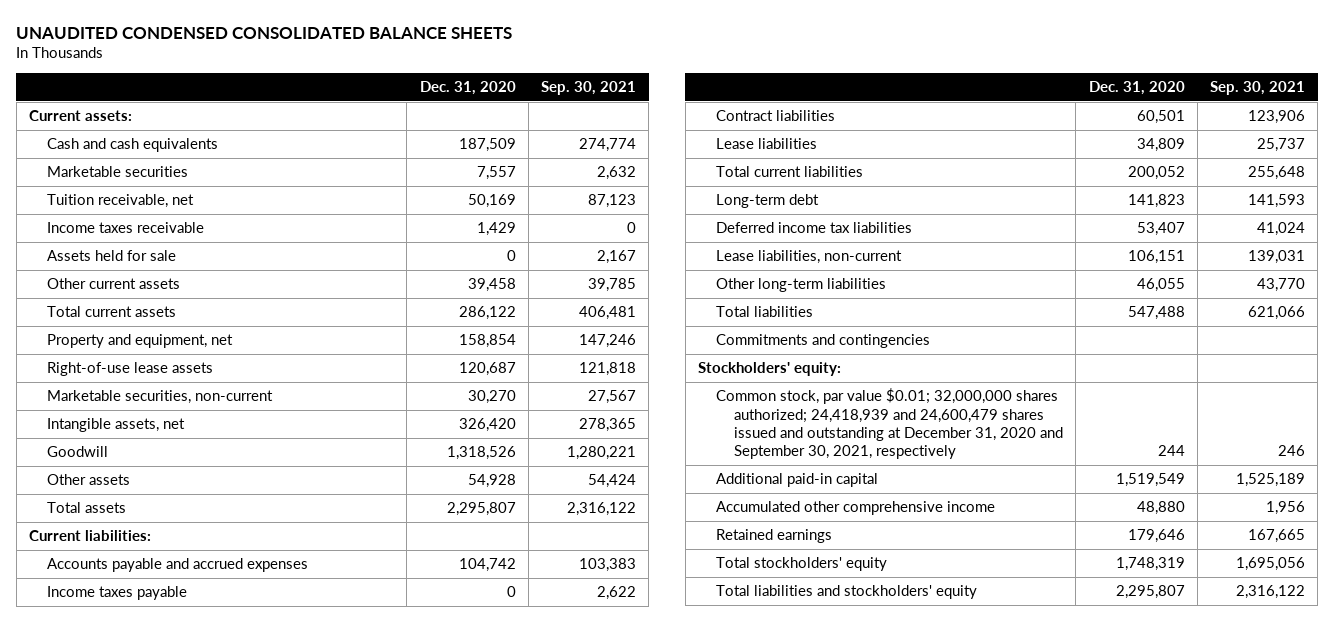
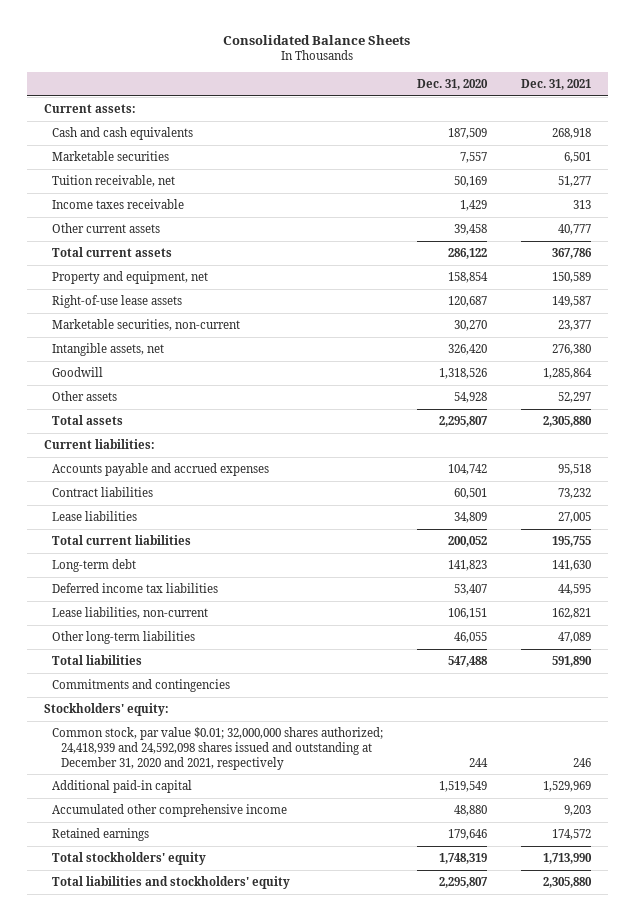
- UNAUDITED CONDENSED CONSOLIDATED BALANCE SHEETS
+ Consolidated Balance Sheets
- | Dec. 31, 2020 | Sep. 30, 2021
+ | Dec. 31, 2020 | Dec. 31, 2021
- Assets held for sale | 0 | 2,167
- Income taxes payable | 0 | 2,622
- Common stock, par value $0.01; 32,000,000 shares authorized; 24,418,939 and 24,600,479 shares issued and outstanding at December 31, 2020 and September 30, 2021, respectively | 244 | 246
+ Common stock, par value $0.01; 32,000,000 shares authorized; 24,418,939 and 24,592,098 shares issued and outstanding at December 31, 2020 and 2021, respectively | 244 | 246

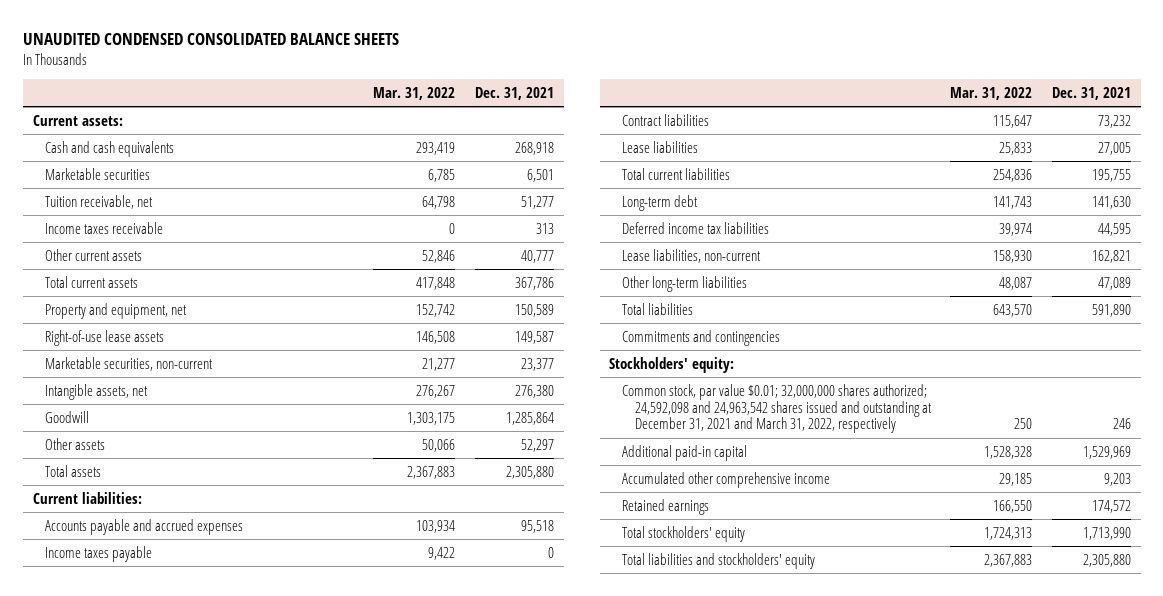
- Consolidated Balance Sheets
+ UNAUDITED CONDENSED CONSOLIDATED BALANCE SHEETS
- | Dec. 31, 2020 | Dec. 31, 2021
+ | Mar. 31, 2022 | Dec. 31, 2021
+ Income taxes payable | 9,422 | 0
- Common stock, par value $0.01; 32,000,000 shares authorized; 24,418,939 and 24,592,098 shares issued and outstanding at December 31, 2020 and 2021, respectively | 244 | 246
+ Common stock, par value $0.01; 32,000,000 shares authorized; 24,592,098 and 24,963,542 shares issued and outstanding at December 31, 2021 and March 31, 2022, respectively | 250 | 246

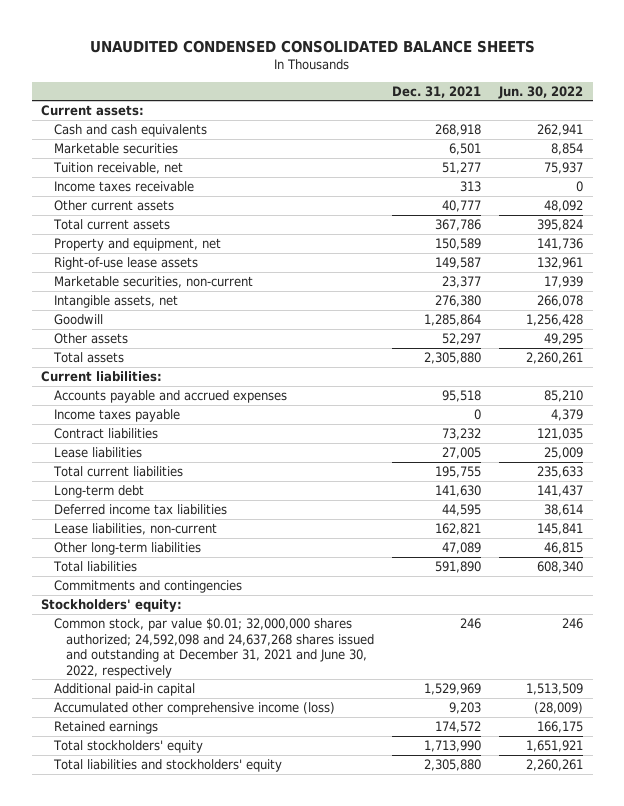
- | Mar. 31, 2022 | Dec. 31, 2021
+ | Dec. 31, 2021 | Jun. 30, 2022
- Common stock, par value $0.01; 32,000,000 shares authorized; 24,592,098 and 24,963,542 shares issued and outstanding at December 31, 2021 and March 31, 2022, respectively | 250 | 246
+ Common stock, par value $0.01; 32,000,000 shares authorized; 24,592,098 and 24,637,268 shares issued and outstanding at December 31, 2021 and June 30, 2022, respectively | 246 | 246
- Accumulated other comprehensive income | 29,185 | 9,203
+ Accumulated other comprehensive income (loss) | 9,203 | (28,009)

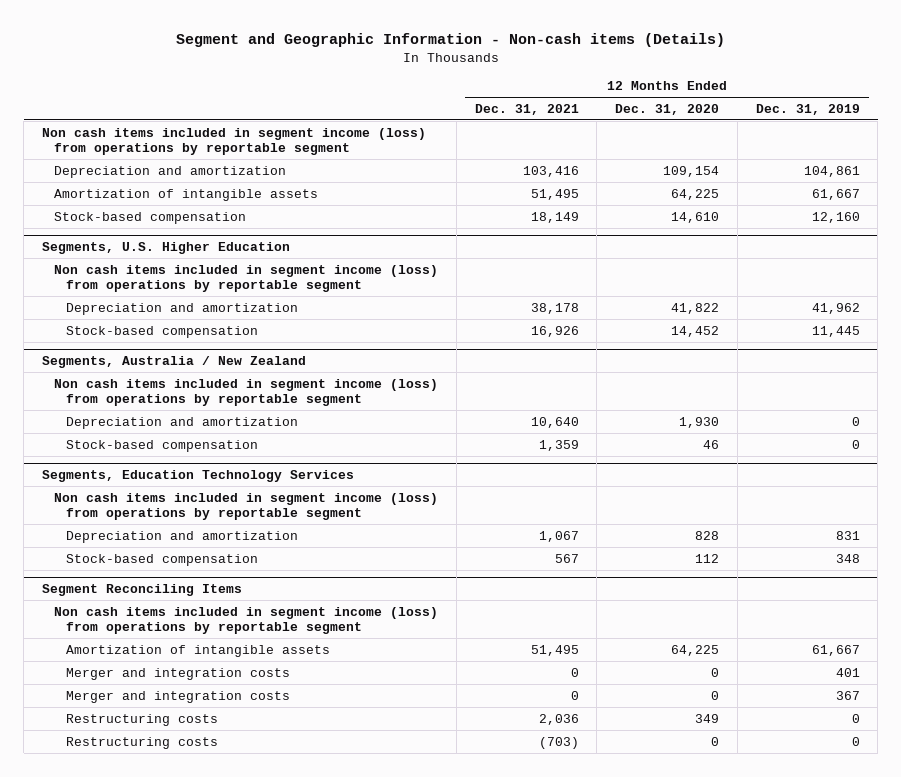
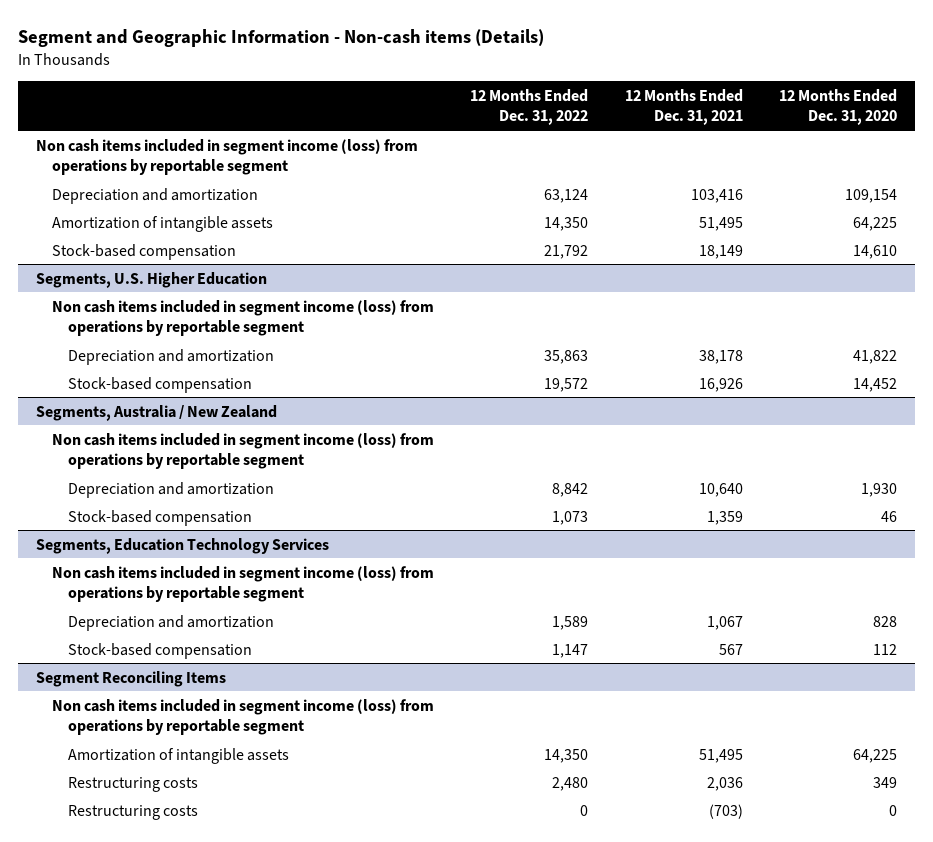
- | 12 Months Ended Dec. 31, 2021 | 12 Months Ended Dec. 31, 2020 | 12 Months Ended Dec. 31, 2019
+ | 12 Months Ended Dec. 31, 2022 | 12 Months Ended Dec. 31, 2021 | 12 Months Ended Dec. 31, 2020
@ Segment Reconciling Items
- Merger and integration costs | 0 | 0 | 401
- Merger and integration costs | 0 | 0 | 367

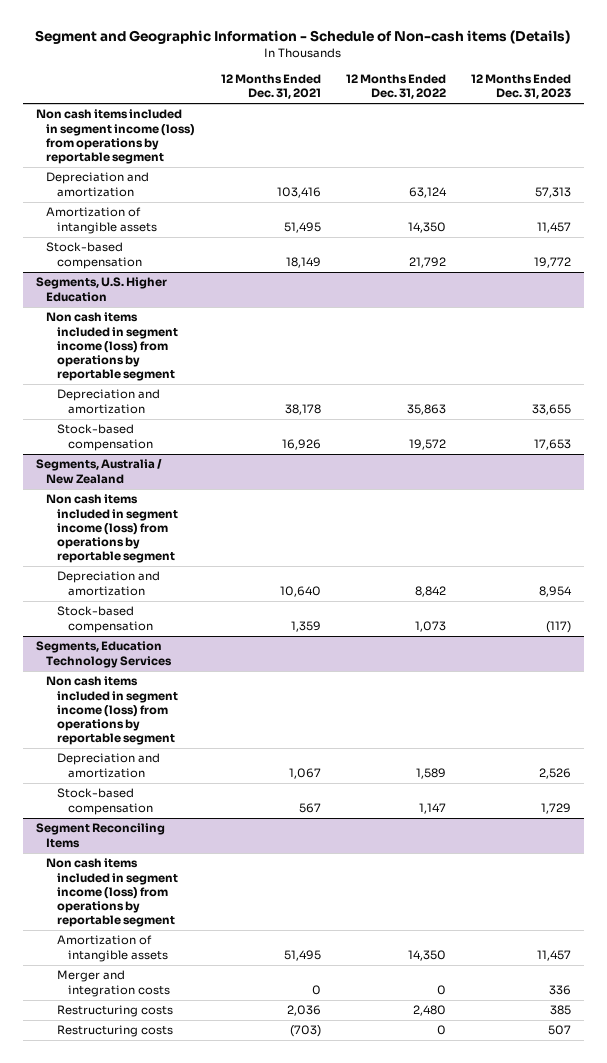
- Segment and Geographic Information - Non-cash items (Details)
+ Segment and Geographic Information - Schedule of Non-cash items (Details)
- | 12 Months Ended Dec. 31, 2022 | 12 Months Ended Dec. 31, 2021 | 12 Months Ended Dec. 31, 2020
+ | 12 Months Ended Dec. 31, 2021 | 12 Months Ended Dec. 31, 2022 | 12 Months Ended Dec. 31, 2023
@ Segment Reconciling Items
+ Merger and integration costs | 0 | 0 | 336

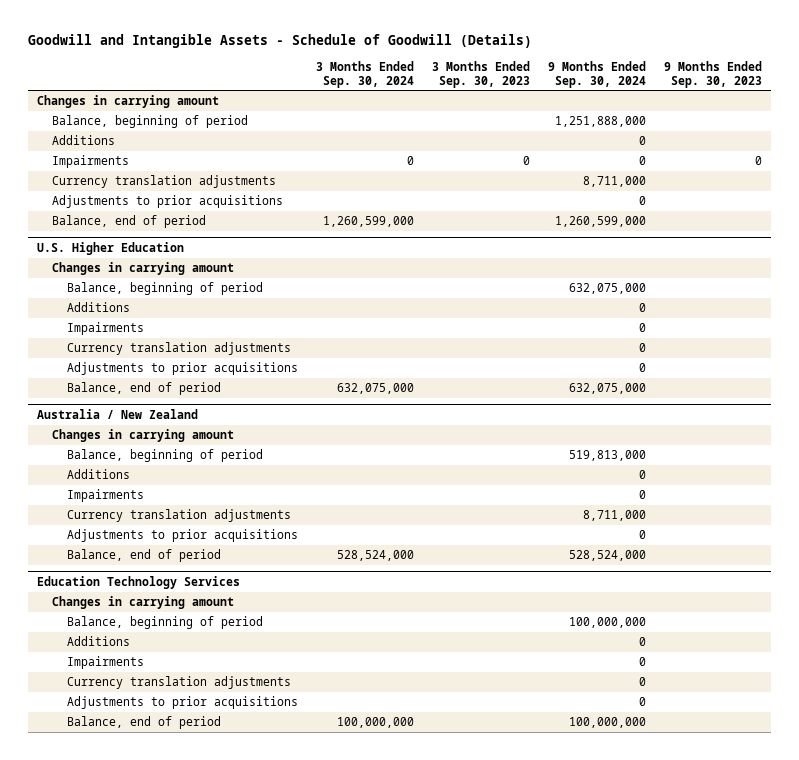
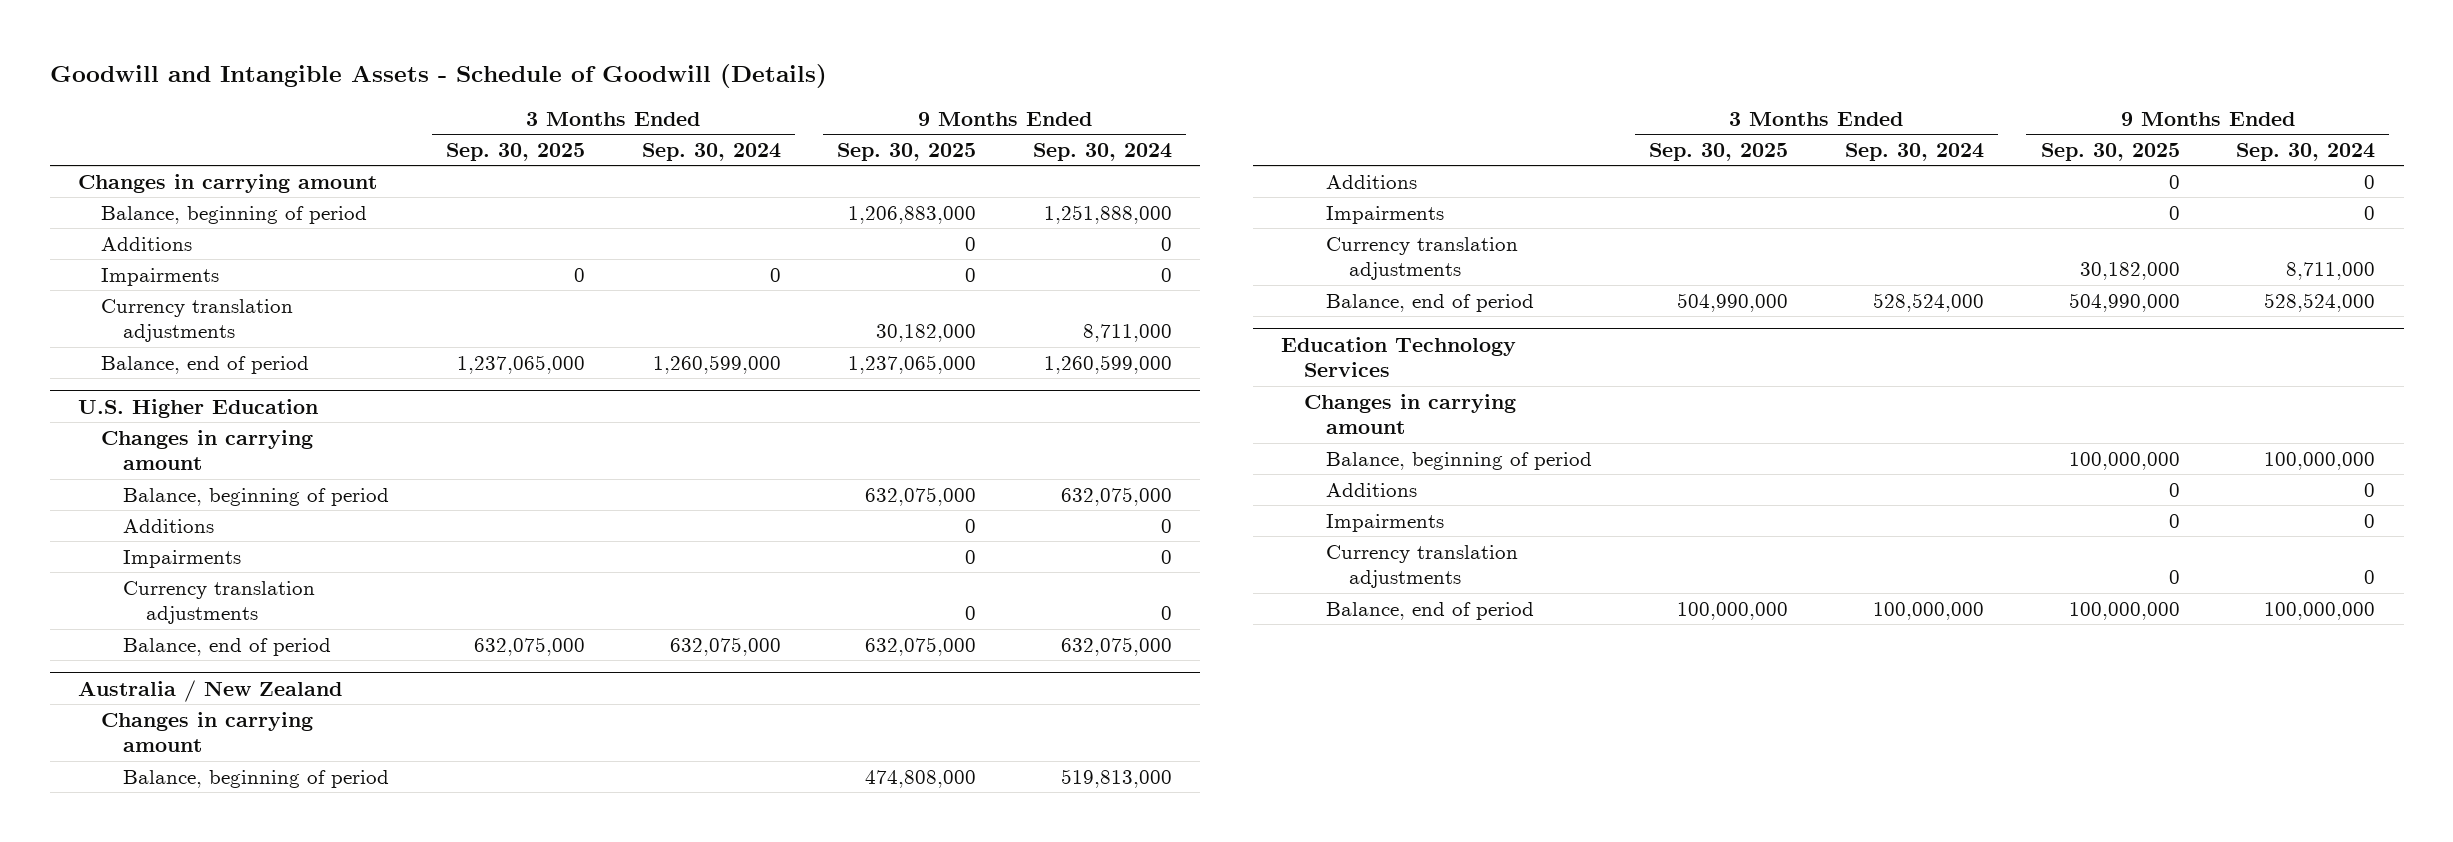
- | 3 Months Ended Sep. 30, 2024 | 3 Months Ended Sep. 30, 2023 | 9 Months Ended Sep. 30, 2024 | 9 Months Ended Sep. 30, 2023
+ | 3 Months Ended Sep. 30, 2025 | 3 Months Ended Sep. 30, 2024 | 9 Months Ended Sep. 30, 2025 | 9 Months Ended Sep. 30, 2024
- Adjustments to prior acquisitions | | | 0 |
@ U.S. Higher Education
- Adjustments to prior acquisitions | | | 0 |
@ Australia / New Zealand
- Adjustments to prior acquisitions | | | 0 |
@ Education Technology Services
- Adjustments to prior acquisitions | | | 0 |

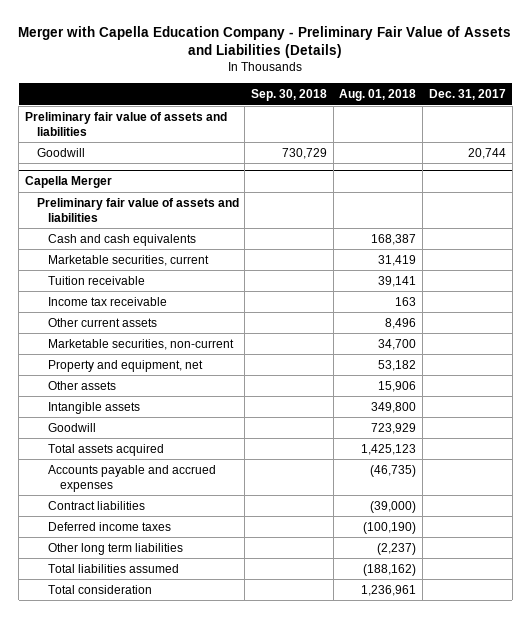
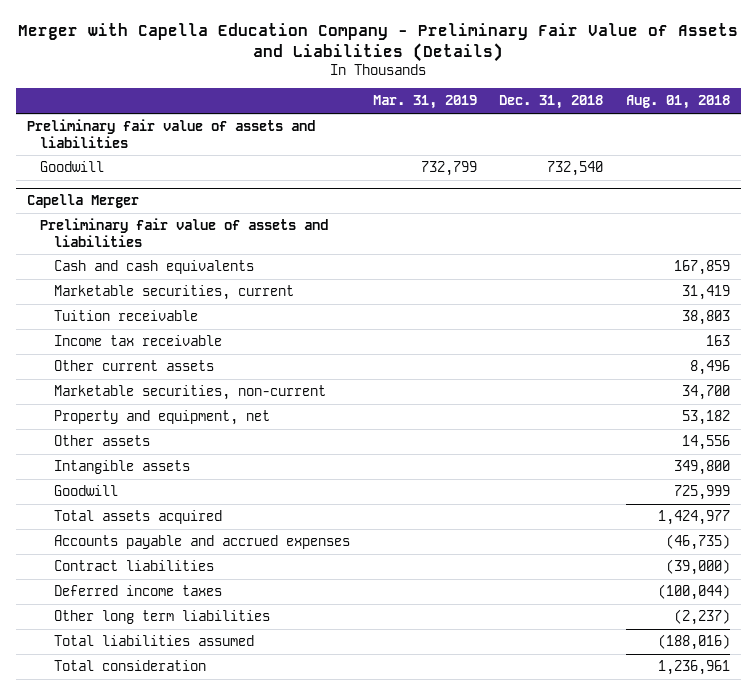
- | Sep. 30, 2018 | Aug. 01, 2018 | Dec. 31, 2017
+ | Mar. 31, 2019 | Dec. 31, 2018 | Aug. 01, 2018
@ Capella Merger
- Cash and cash equivalents | | 168,387 |
+ Cash and cash equivalents | | | 167,859
- Tuition receivable | | 39,141 |
+ Tuition receivable | | | 38,803
- Other assets | | 15,906 |
+ Other assets | | | 14,556
- Goodwill | | 723,929 |
- Total assets acquired | | 1,425,123 |
+ Goodwill | | | 725,999
+ Total assets acquired | | | 1,424,977
- Deferred income taxes | | (100,190) |
+ Deferred income taxes | | | (100,044)
- Total liabilities assumed | | (188,162) |
+ Total liabilities assumed | | | (188,016)

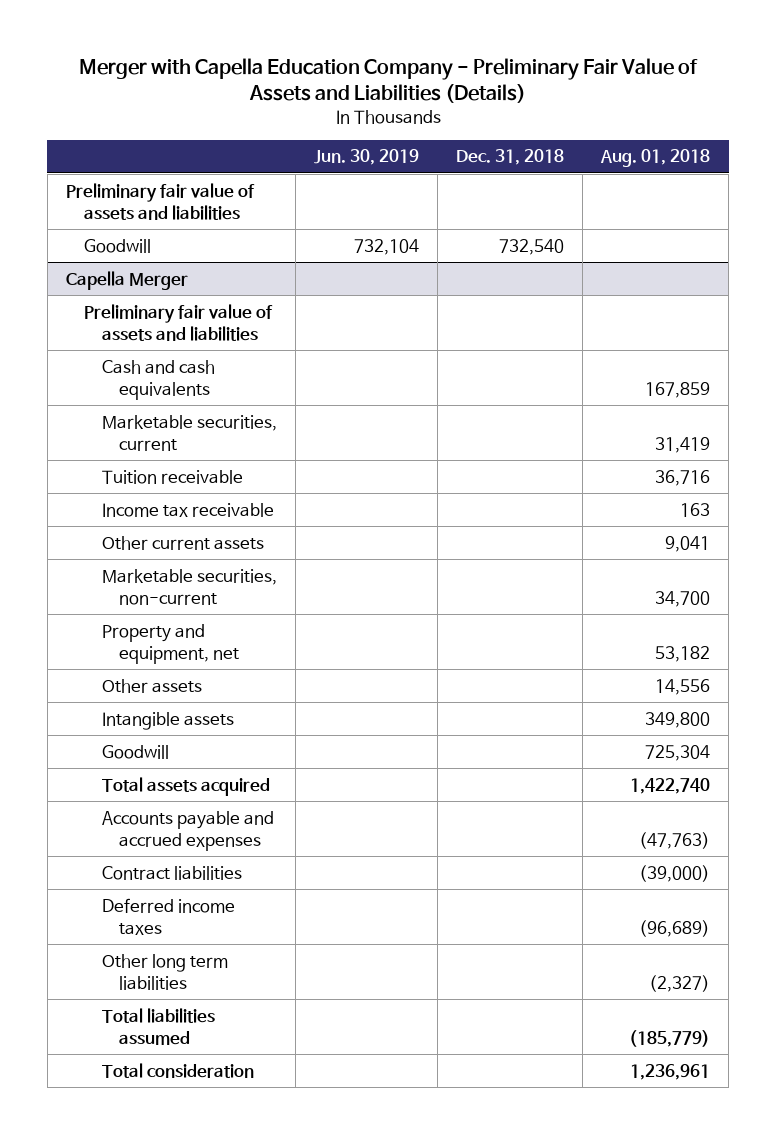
- | Mar. 31, 2019 | Dec. 31, 2018 | Aug. 01, 2018
+ | Jun. 30, 2019 | Dec. 31, 2018 | Aug. 01, 2018
@ Capella Merger
- Tuition receivable | | | 38,803
+ Tuition receivable | | | 36,716
- Other current assets | | | 8,496
+ Other current assets | | | 9,041
- Goodwill | | | 725,999
- Total assets acquired | | | 1,424,977
- Accounts payable and accrued expenses | | | (46,735)
+ Goodwill | | | 725,304
+ Total assets acquired | | | 1,422,740
+ Accounts payable and accrued expenses | | | (47,763)
- Deferred income taxes | | | (100,044)
- Other long term liabilities | | | (2,237)
- Total liabilities assumed | | | (188,016)
+ Deferred income taxes | | | (96,689)
+ Other long term liabilities | | | (2,327)
+ Total liabilities assumed | | | (185,779)

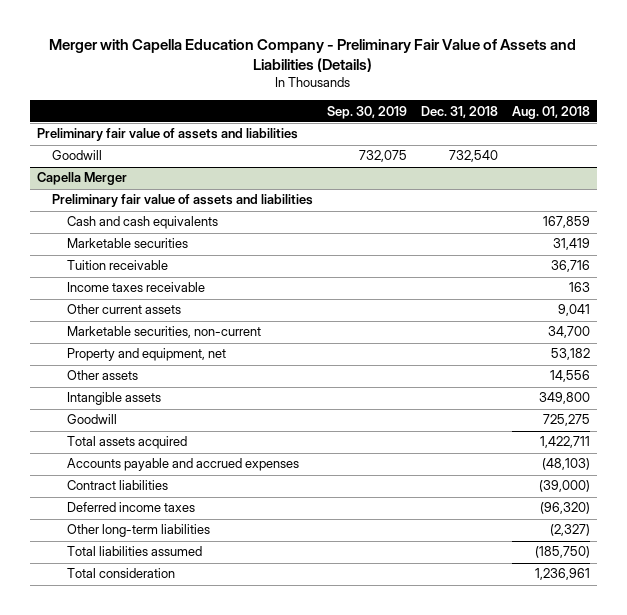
- | Jun. 30, 2019 | Dec. 31, 2018 | Aug. 01, 2018
+ | Sep. 30, 2019 | Dec. 31, 2018 | Aug. 01, 2018
@ Capella Merger
- Marketable securities, current | | | 31,419
+ Marketable securities | | | 31,419
- Income tax receivable | | | 163
+ Income taxes receivable | | | 163
- Goodwill | | | 725,304
- Total assets acquired | | | 1,422,740
- Accounts payable and accrued expenses | | | (47,763)
+ Goodwill | | | 725,275
+ Total assets acquired | | | 1,422,711
+ Accounts payable and accrued expenses | | | (48,103)
- Deferred income taxes | | | (96,689)
- Other long term liabilities | | | (2,327)
- Total liabilities assumed | | | (185,779)
+ Deferred income taxes | | | (96,320)
+ Other long-term liabilities | | | (2,327)
+ Total liabilities assumed | | | (185,750)

